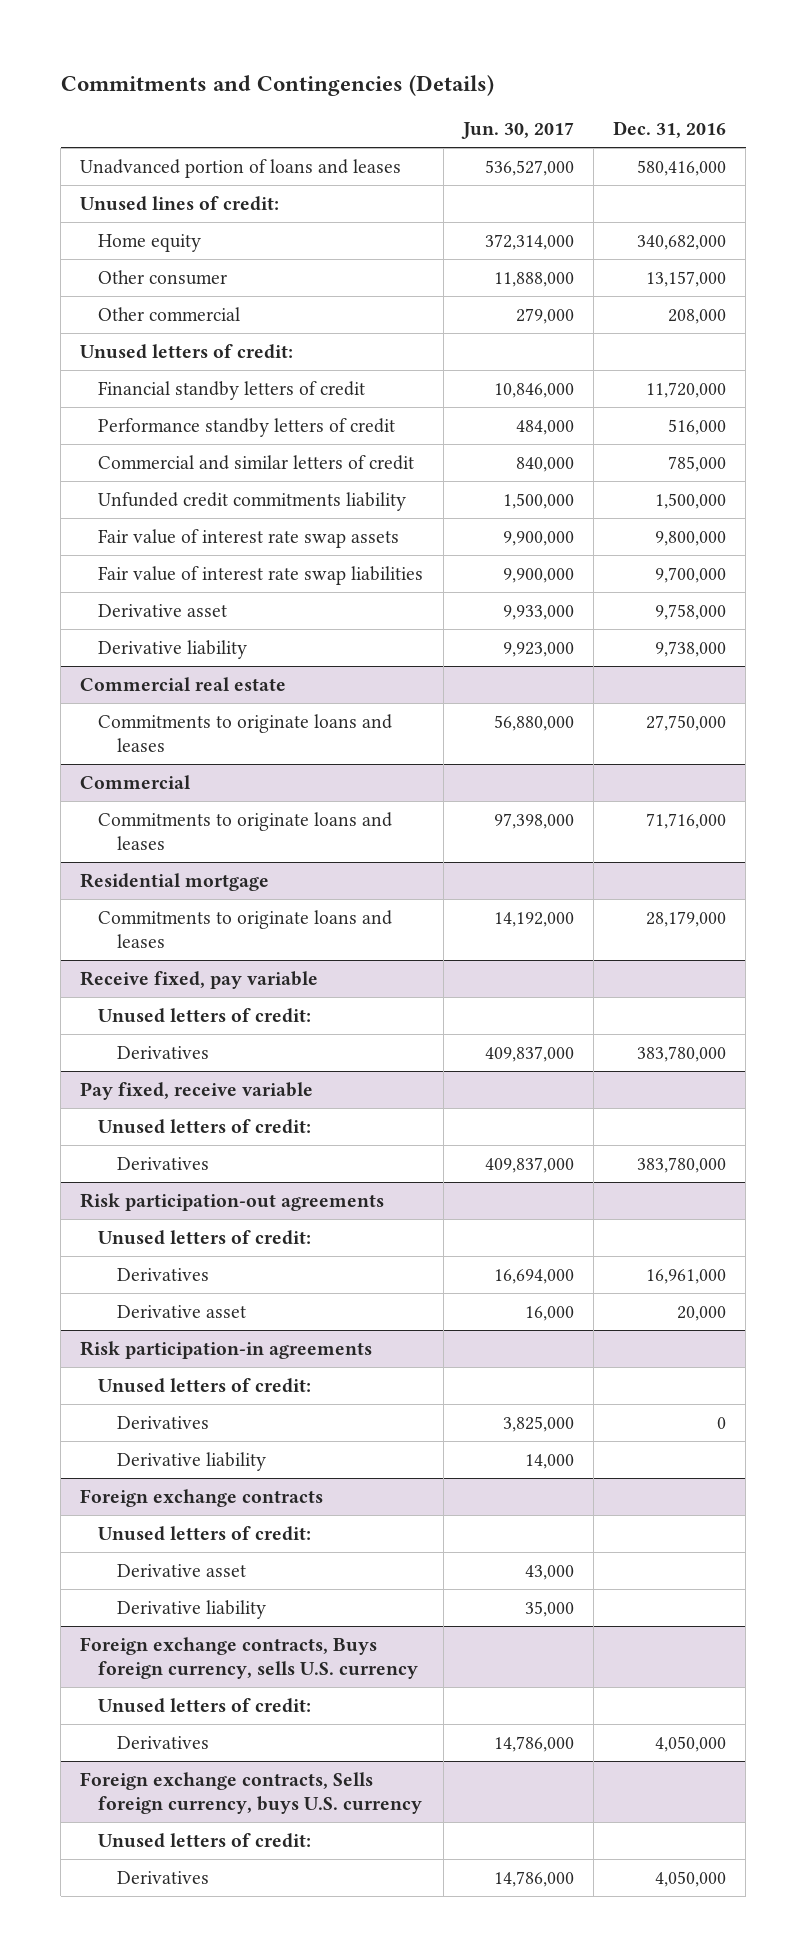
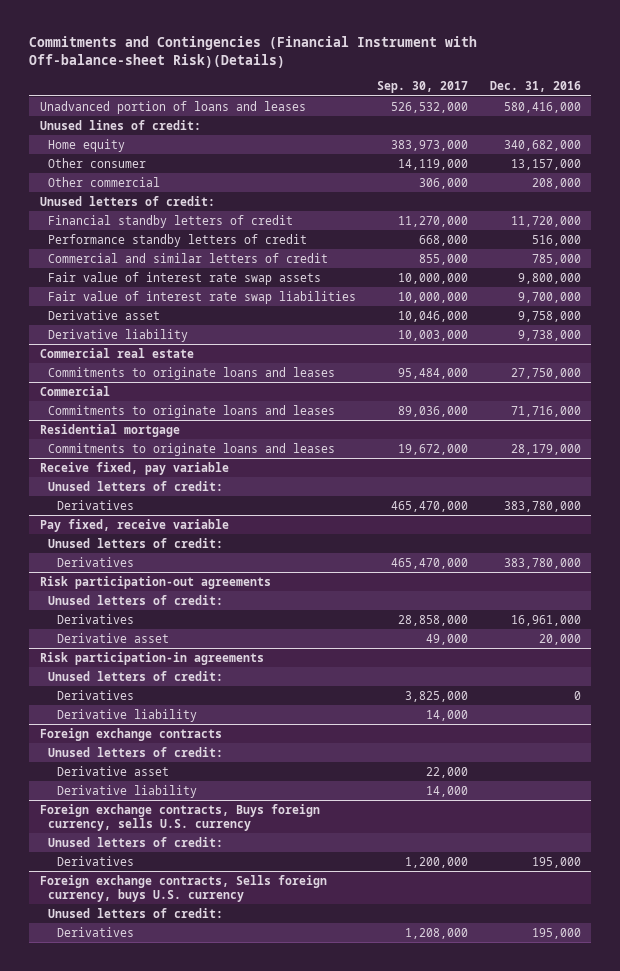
- Commitments and Contingencies (Details)
+ Commitments and Contingencies (Financial Instrument with Off-balance-sheet Risk)(Details)
- | Jun. 30, 2017 | Dec. 31, 2016
+ | Sep. 30, 2017 | Dec. 31, 2016
- Unfunded credit commitments liability | 1,500,000 | 1,500,000
@ Foreign exchange contracts, Buys foreign currency, sells U.S. currency
- Derivatives | 14,786,000 | 4,050,000
+ Derivatives | 1,200,000 | 195,000
@ Foreign exchange contracts, Sells foreign currency, buys U.S. currency
- Derivatives | 14,786,000 | 4,050,000
+ Derivatives | 1,208,000 | 195,000

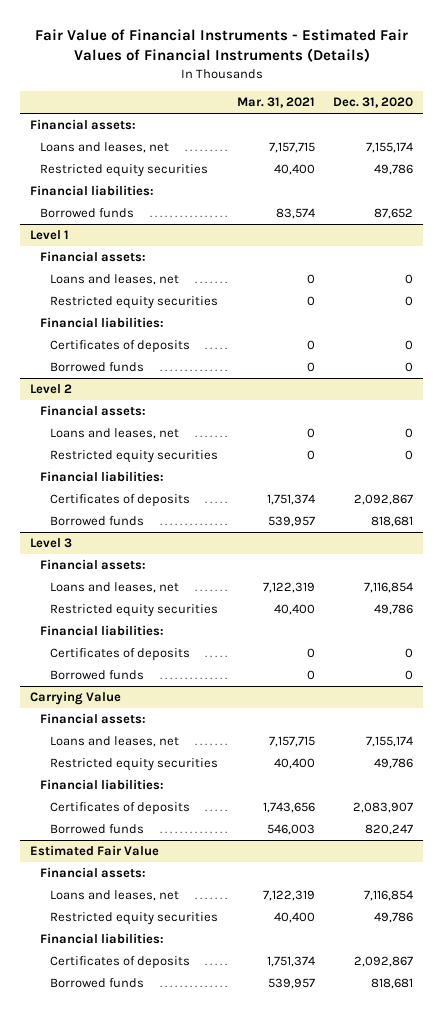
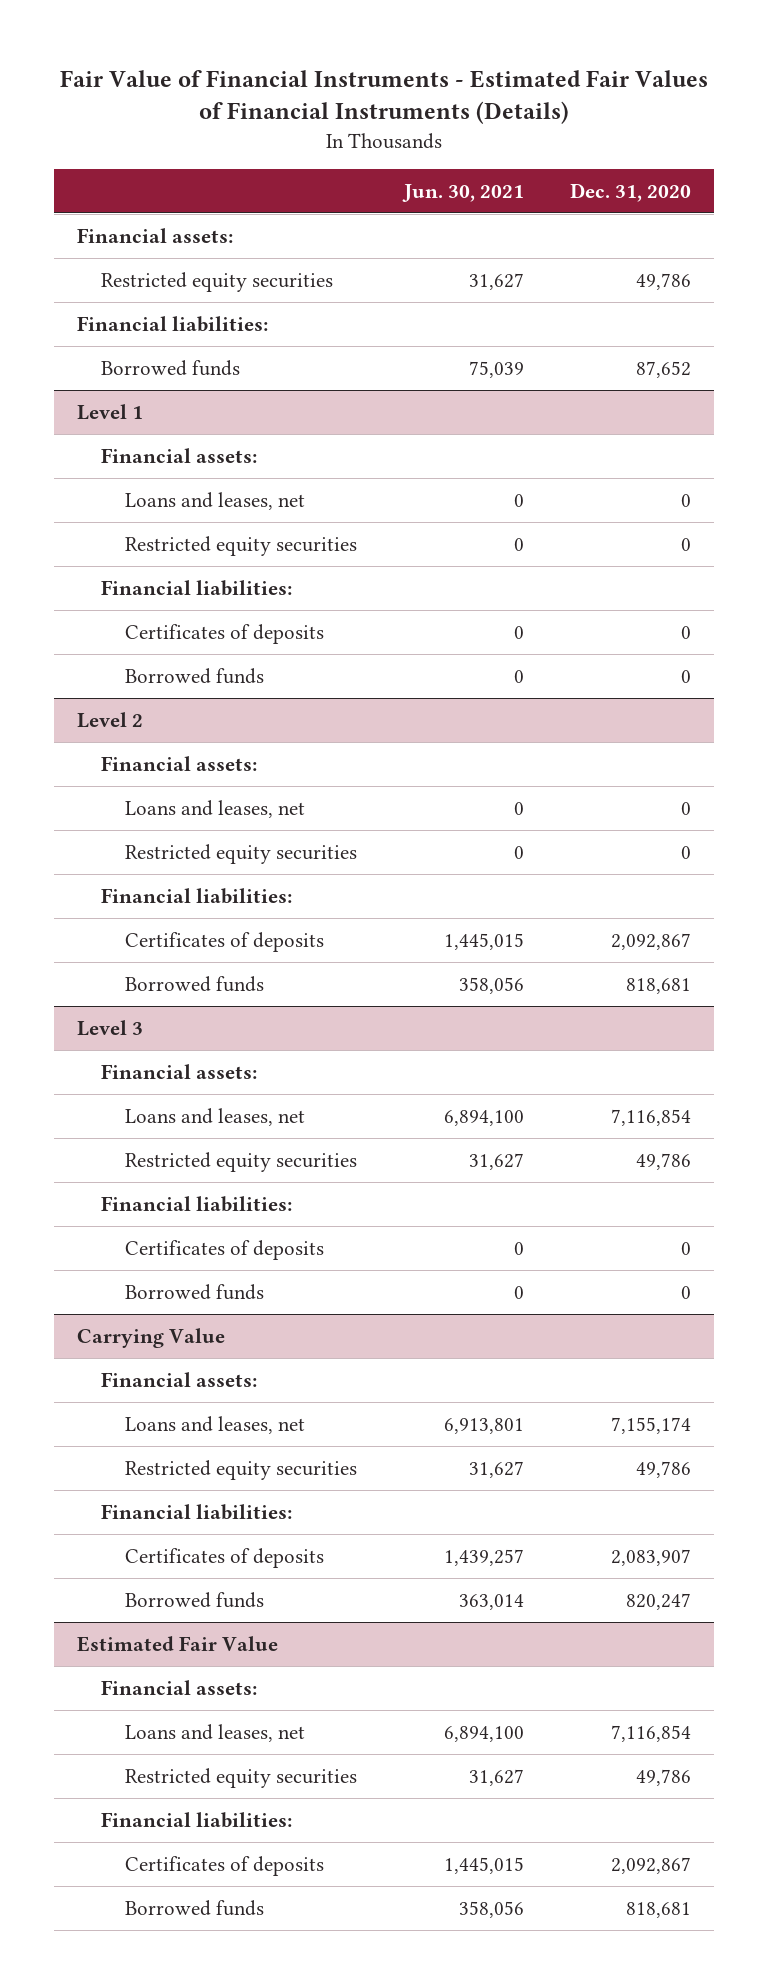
- | Mar. 31, 2021 | Dec. 31, 2020
+ | Jun. 30, 2021 | Dec. 31, 2020
- Loans and leases, net | 7,157,715 | 7,155,174

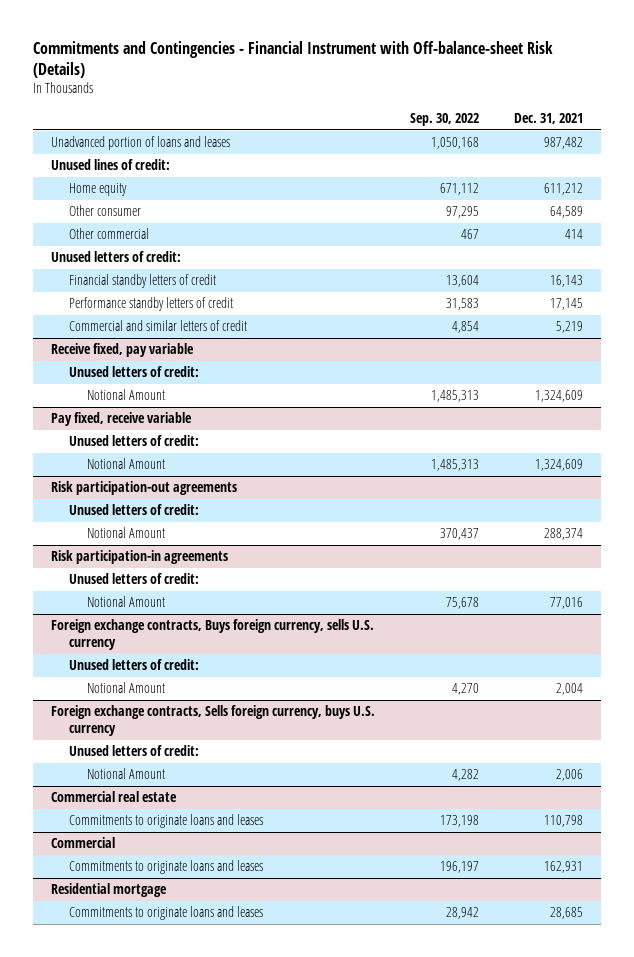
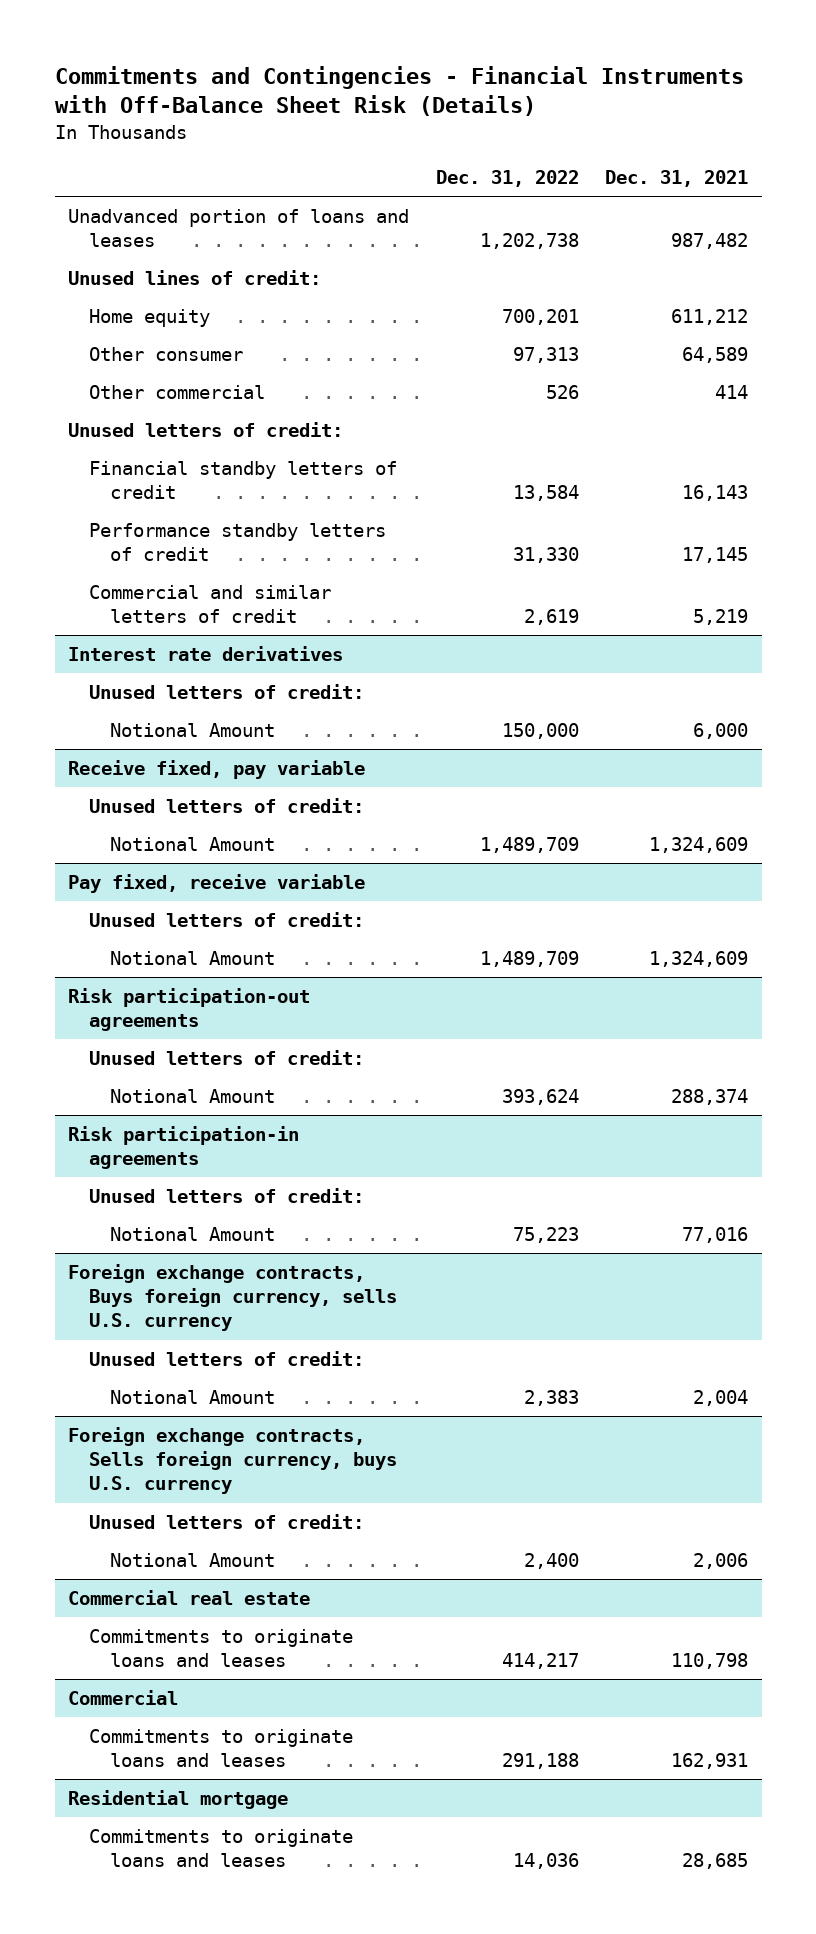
- Commitments and Contingencies - Financial Instrument with Off-balance-sheet Risk (Details)
+ Commitments and Contingencies - Financial Instruments with Off-Balance Sheet Risk (Details)
- | Sep. 30, 2022 | Dec. 31, 2021
+ | Dec. 31, 2022 | Dec. 31, 2021
+ Interest rate derivatives
+ Unused letters of credit:
+ Notional Amount | 150,000 | 6,000

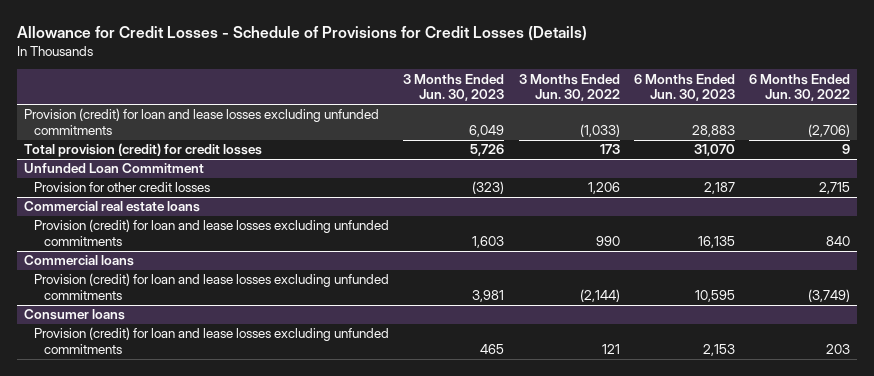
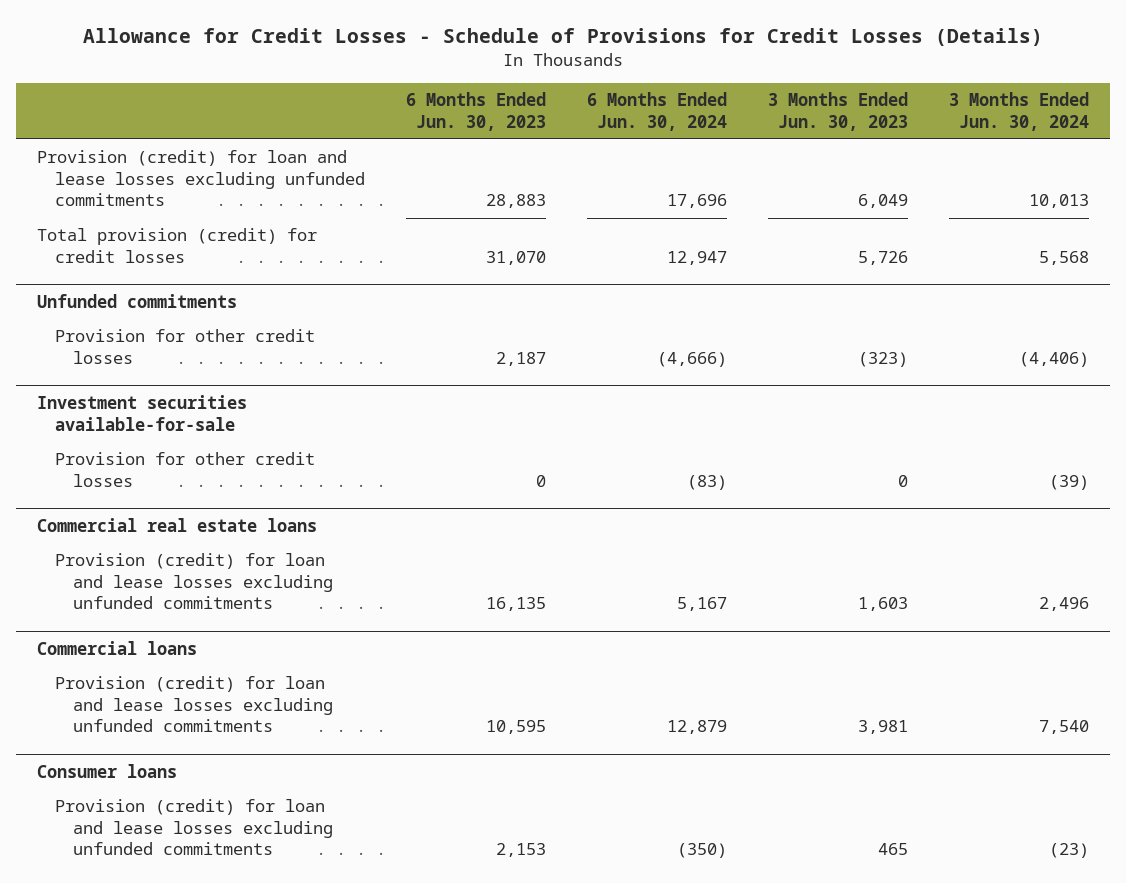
- | 3 Months Ended Jun. 30, 2023 | 3 Months Ended Jun. 30, 2022 | 6 Months Ended Jun. 30, 2023 | 6 Months Ended Jun. 30, 2022
+ | 6 Months Ended Jun. 30, 2023 | 6 Months Ended Jun. 30, 2024 | 3 Months Ended Jun. 30, 2023 | 3 Months Ended Jun. 30, 2024
- Unfunded Loan Commitment
+ Unfunded commitments
+ Investment securities available-for-sale
+ Provision for other credit losses | 0 | (83) | 0 | (39)

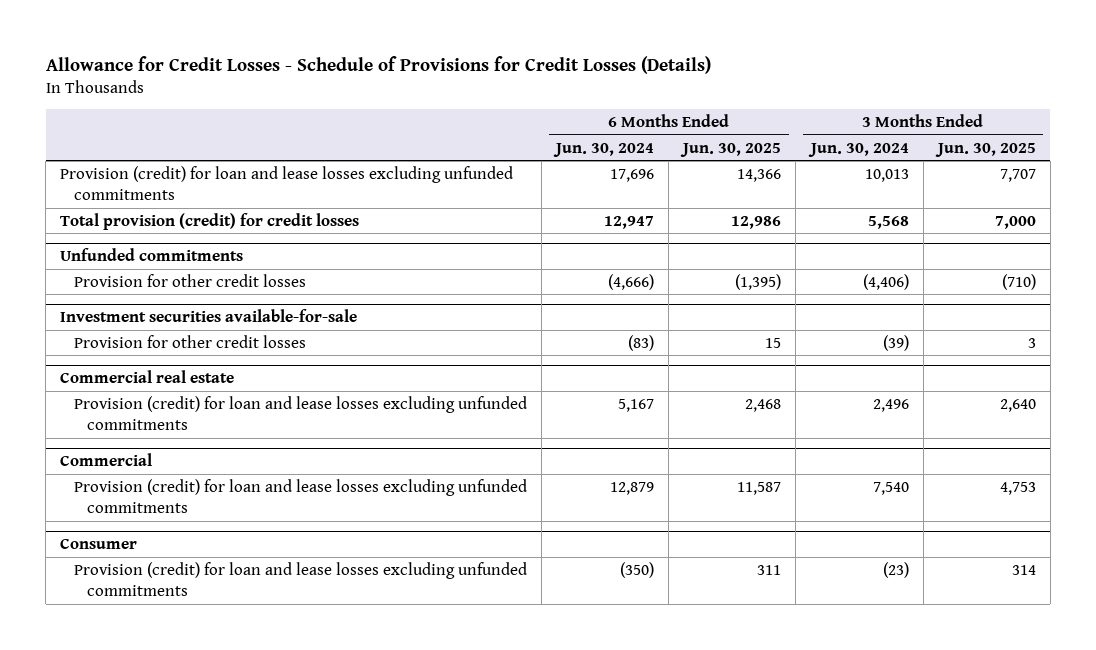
- | 6 Months Ended Jun. 30, 2023 | 6 Months Ended Jun. 30, 2024 | 3 Months Ended Jun. 30, 2023 | 3 Months Ended Jun. 30, 2024
+ | 6 Months Ended Jun. 30, 2024 | 6 Months Ended Jun. 30, 2025 | 3 Months Ended Jun. 30, 2024 | 3 Months Ended Jun. 30, 2025
- Commercial real estate loans
+ Commercial real estate
- Commercial loans
+ Commercial
- Consumer loans
+ Consumer

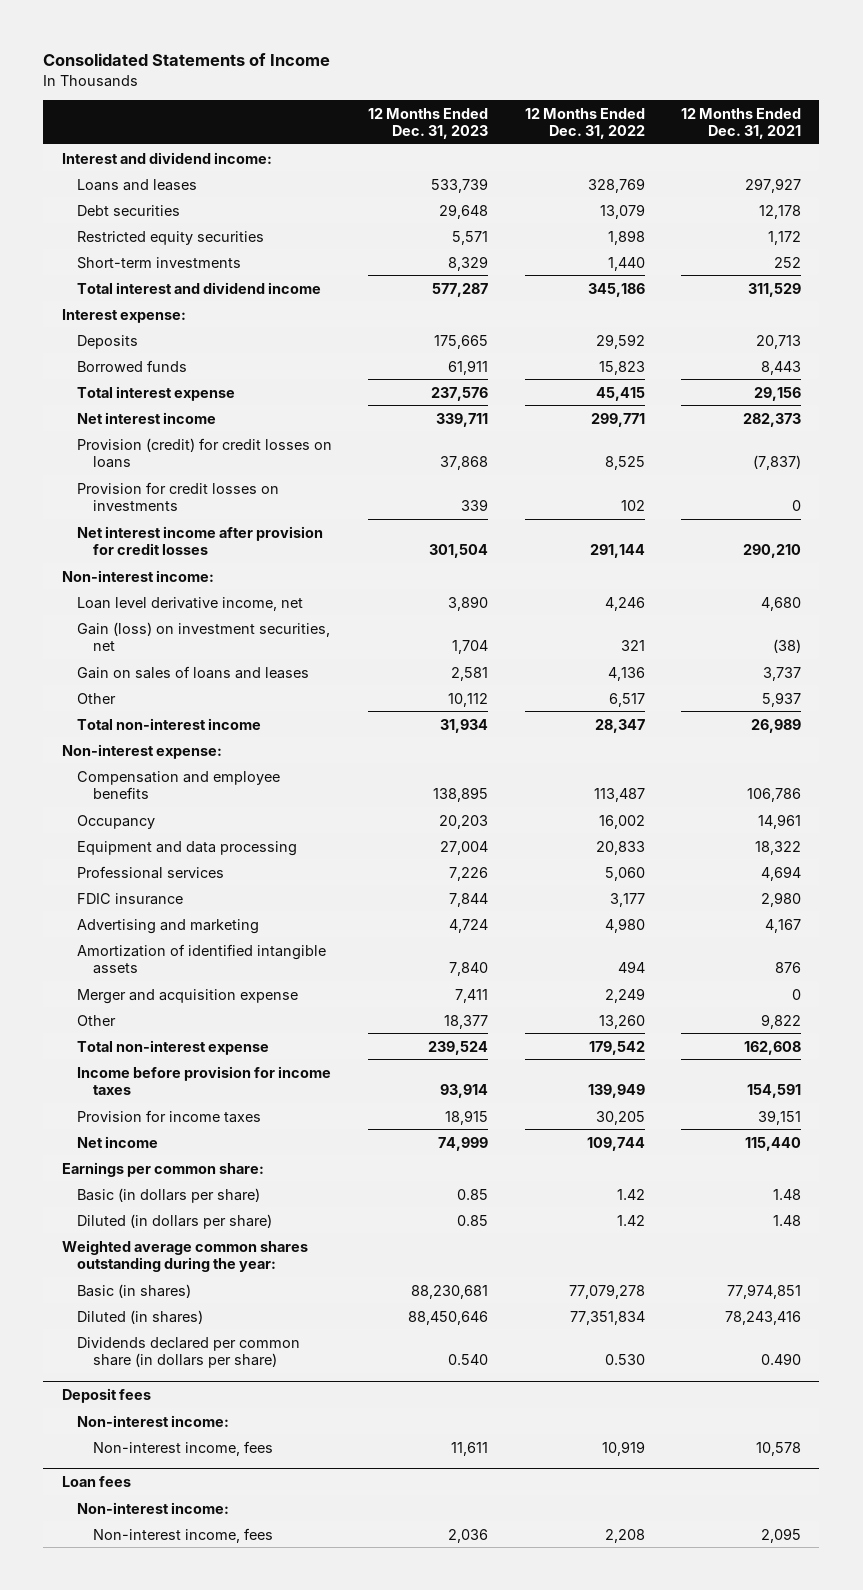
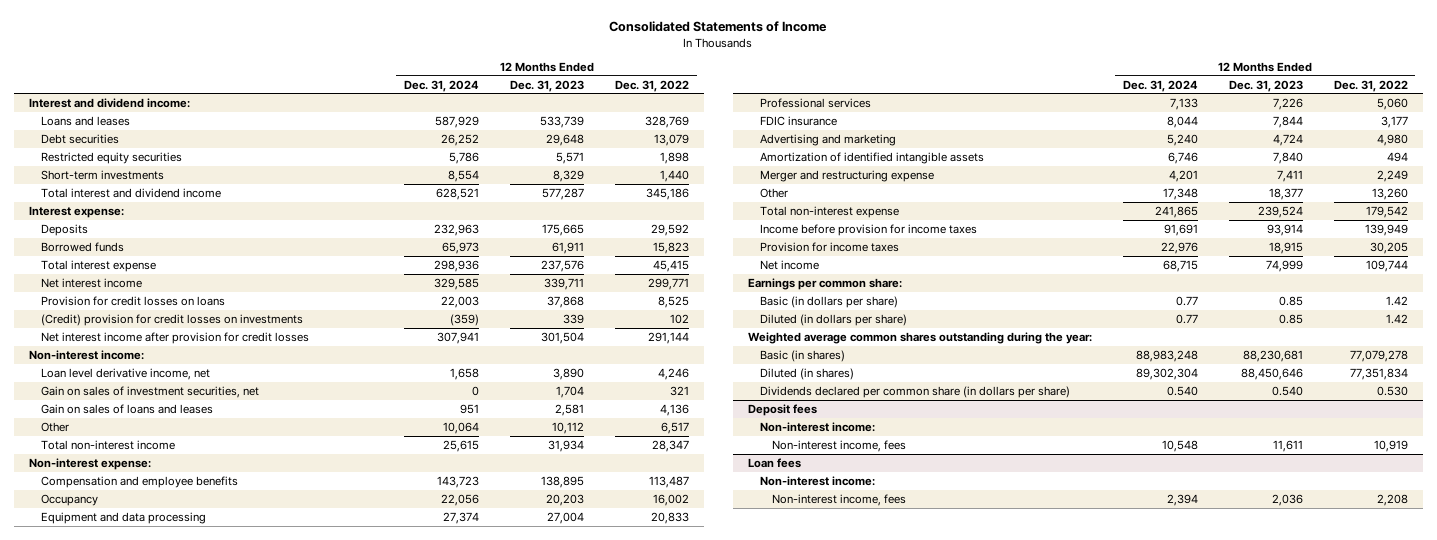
- | 12 Months Ended Dec. 31, 2023 | 12 Months Ended Dec. 31, 2022 | 12 Months Ended Dec. 31, 2021
+ | 12 Months Ended Dec. 31, 2024 | 12 Months Ended Dec. 31, 2023 | 12 Months Ended Dec. 31, 2022
- Provision (credit) for credit losses on loans | 37,868 | 8,525 | (7,837)
- Provision for credit losses on investments | 339 | 102 | 0
+ Provision for credit losses on loans | 22,003 | 37,868 | 8,525
+ (Credit) provision for credit losses on investments | (359) | 339 | 102
- Gain (loss) on investment securities, net | 1,704 | 321 | (38)
+ Gain on sales of investment securities, net | 0 | 1,704 | 321
- Merger and acquisition expense | 7,411 | 2,249 | 0
+ Merger and restructuring expense | 4,201 | 7,411 | 2,249

